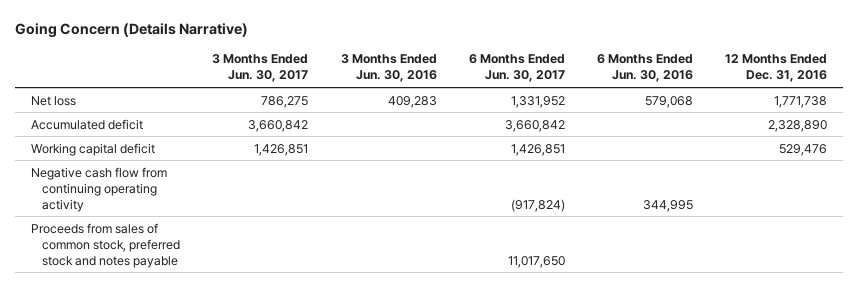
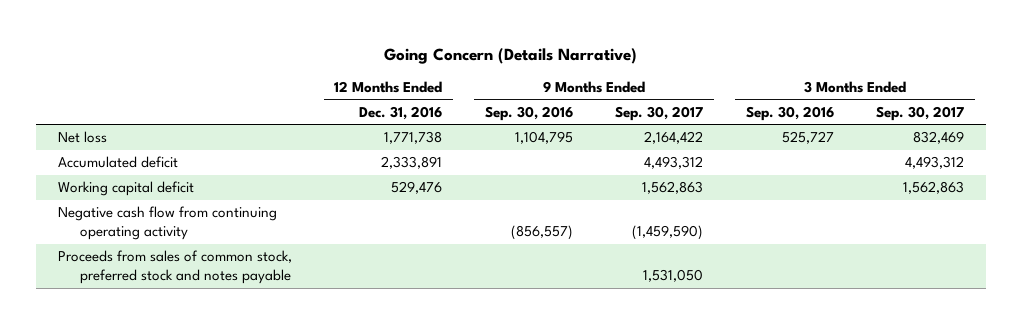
- | 3 Months Ended Jun. 30, 2017 | 3 Months Ended Jun. 30, 2016 | 6 Months Ended Jun. 30, 2017 | 6 Months Ended Jun. 30, 2016 | 12 Months Ended Dec. 31, 2016
+ | 12 Months Ended Dec. 31, 2016 | 9 Months Ended Sep. 30, 2016 | 9 Months Ended Sep. 30, 2017 | 3 Months Ended Sep. 30, 2016 | 3 Months Ended Sep. 30, 2017
- Accumulated deficit | 3,660,842 | | 3,660,842 | | 2,328,890
+ Accumulated deficit | 2,333,891 | | 4,493,312 | | 4,493,312

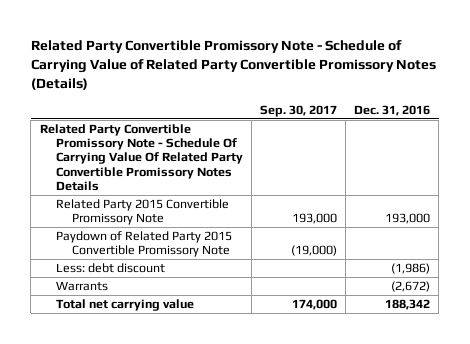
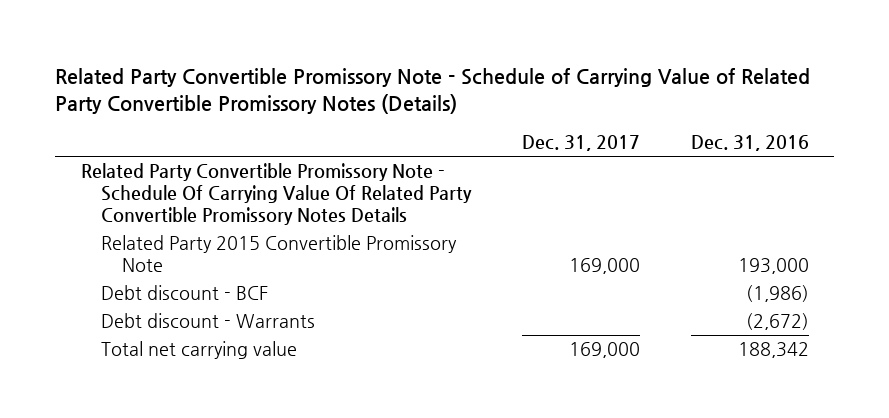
- | Sep. 30, 2017 | Dec. 31, 2016
+ | Dec. 31, 2017 | Dec. 31, 2016
- Paydown of Related Party 2015 Convertible Promissory Note | (19,000) |
- Less: debt discount | | (1,986)
- Warrants | | (2,672)
+ Debt discount - BCF | | (1,986)
+ Debt discount - Warrants | | (2,672)

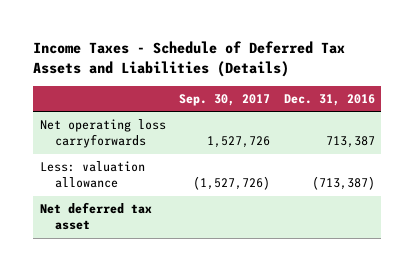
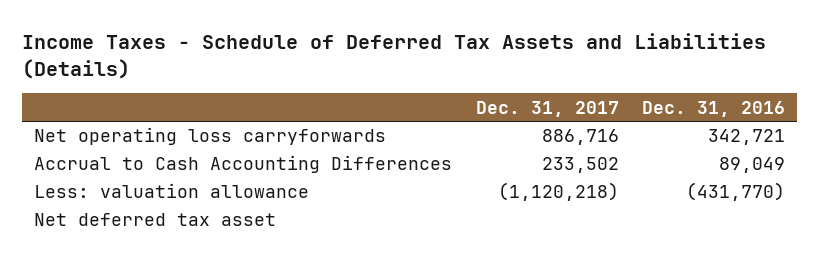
- | Sep. 30, 2017 | Dec. 31, 2016
+ | Dec. 31, 2017 | Dec. 31, 2016
- Net operating loss carryforwards | 1,527,726 | 713,387
- Less: valuation allowance | (1,527,726) | (713,387)
+ Net operating loss carryforwards | 886,716 | 342,721
+ Accrual to Cash Accounting Differences | 233,502 | 89,049
+ Less: valuation allowance | (1,120,218) | (431,770)

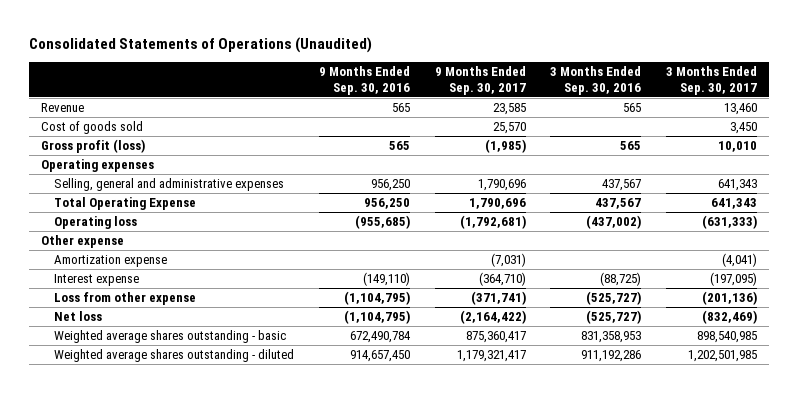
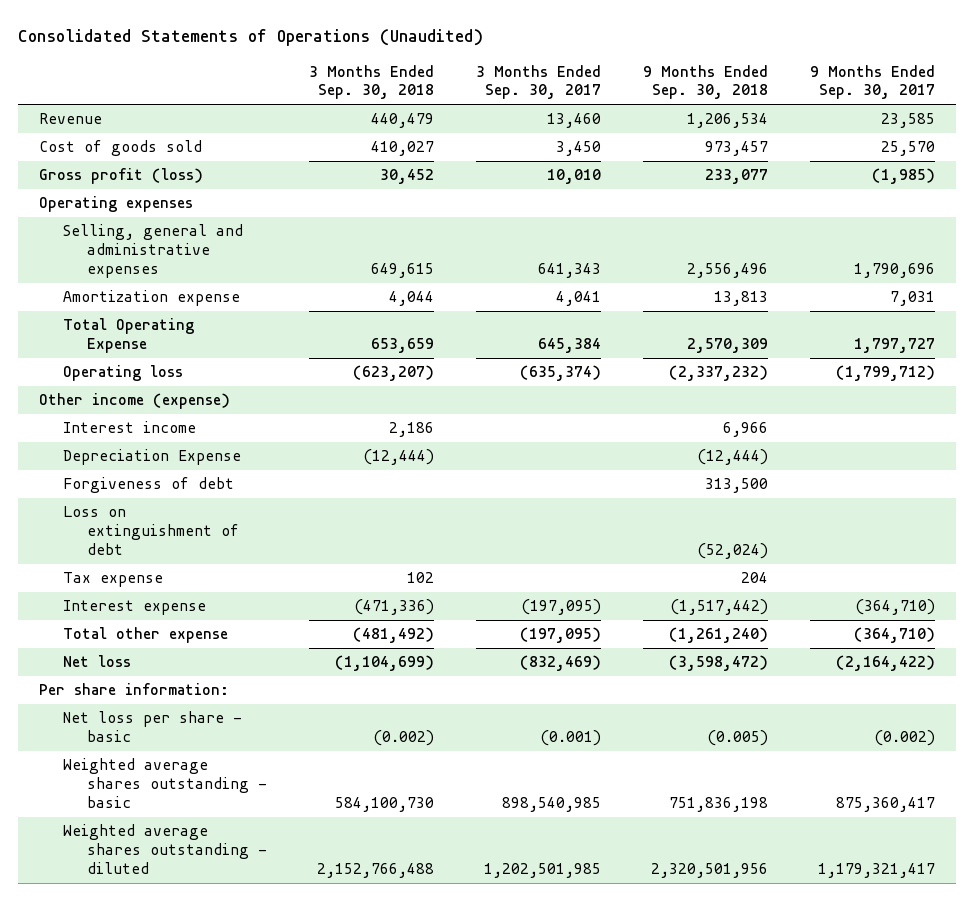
- | 9 Months Ended Sep. 30, 2016 | 9 Months Ended Sep. 30, 2017 | 3 Months Ended Sep. 30, 2016 | 3 Months Ended Sep. 30, 2017
+ | 3 Months Ended Sep. 30, 2018 | 3 Months Ended Sep. 30, 2017 | 9 Months Ended Sep. 30, 2018 | 9 Months Ended Sep. 30, 2017
- Total Operating Expense | 956,250 | 1,790,696 | 437,567 | 641,343
- Operating loss | (955,685) | (1,792,681) | (437,002) | (631,333)
- Other expense
- Amortization expense | | (7,031) | | (4,041)
+ Amortization expense | 4,044 | 4,041 | 13,813 | 7,031
+ Total Operating Expense | 653,659 | 645,384 | 2,570,309 | 1,797,727
+ Operating loss | (623,207) | (635,374) | (2,337,232) | (1,799,712)
+ Other income (expense)
+ Interest income | 2,186 | | 6,966 |
+ Depreciation Expense | (12,444) | | (12,444) |
+ Forgiveness of debt | | | 313,500 |
+ Loss on extinguishment of debt | | | (52,024) |
+ Tax expense | 102 | | 204 |
- Loss from other expense | (1,104,795) | (371,741) | (525,727) | (201,136)
+ Total other expense | (481,492) | (197,095) | (1,261,240) | (364,710)
+ Per share information:
+ Net loss per share - basic | (0.002) | (0.001) | (0.005) | (0.002)

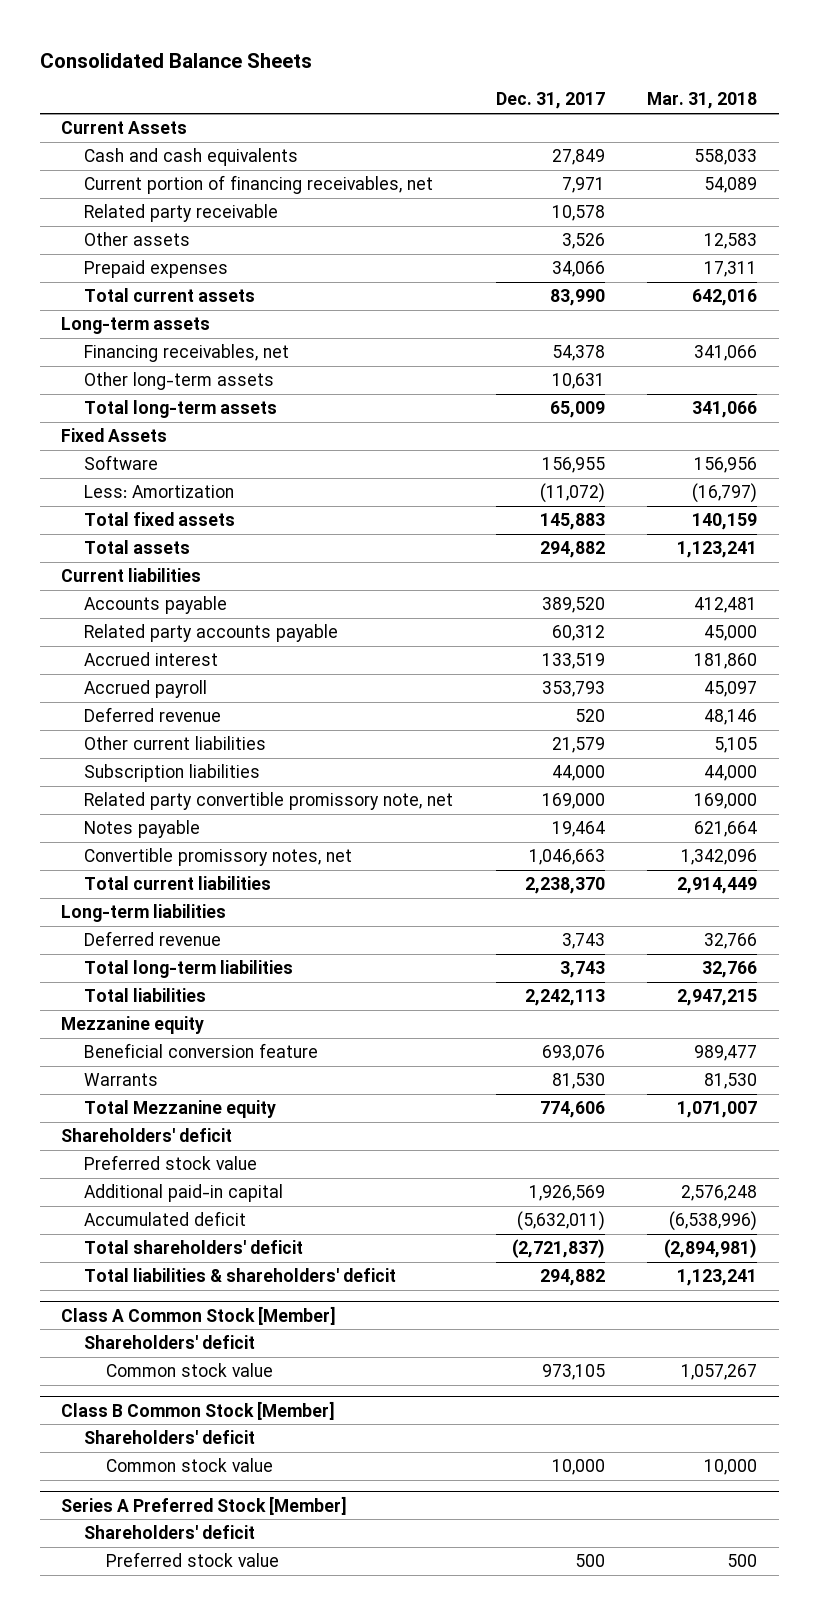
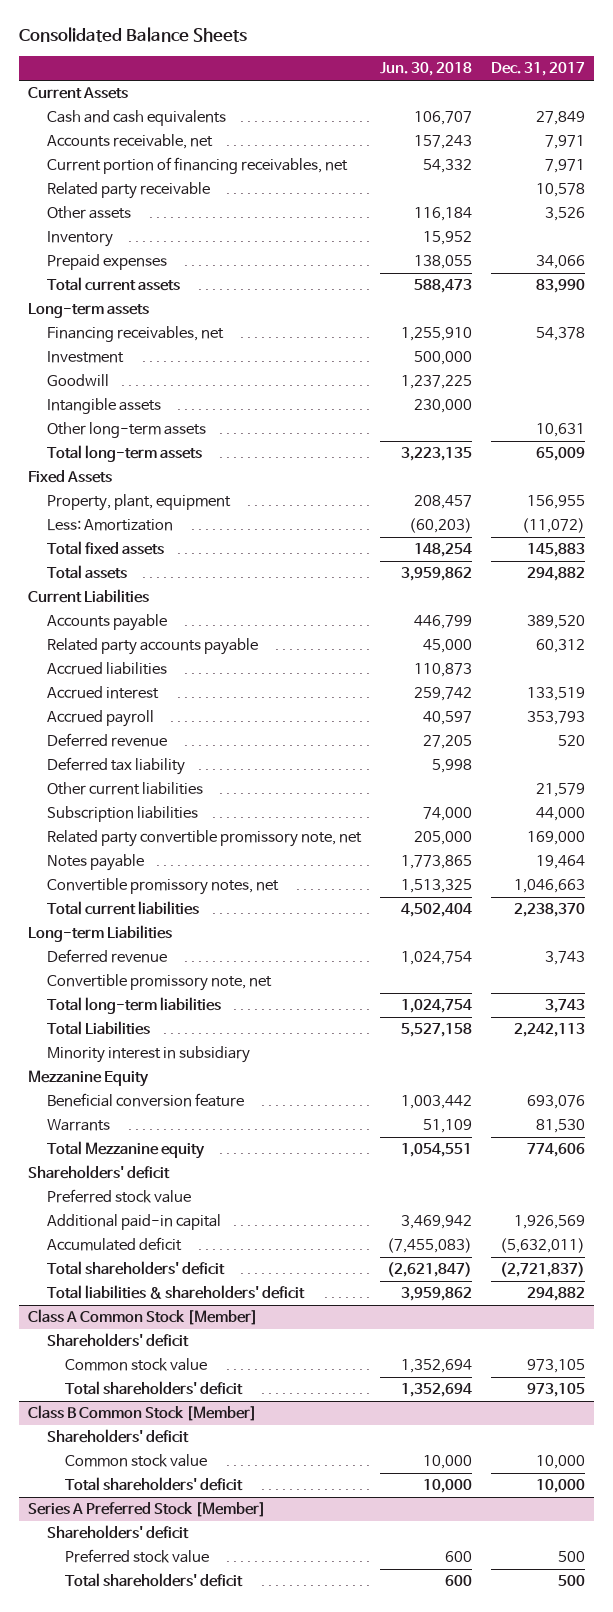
- | Dec. 31, 2017 | Mar. 31, 2018
+ | Jun. 30, 2018 | Dec. 31, 2017
+ Accounts receivable, net | 157,243 | 7,971
+ Inventory | 15,952 |
+ Investment | 500,000 |
+ Goodwill | 1,237,225 |
+ Intangible assets | 230,000 |
- Software | 156,955 | 156,956
+ Property, plant, equipment | 208,457 | 156,955
- Current liabilities
+ Current Liabilities
+ Accrued liabilities | 110,873 |
+ Deferred tax liability | 5,998 |
- Long-term liabilities
+ Long-term Liabilities
+ Convertible promissory note, net
- Total liabilities | 2,242,113 | 2,947,215
- Mezzanine equity
+ Total Liabilities | 5,527,158 | 2,242,113
+ Minority interest in subsidiary
+ Mezzanine Equity
@ Class A Common Stock [Member]
+ Total shareholders' deficit | 1,352,694 | 973,105
@ Class B Common Stock [Member]
+ Total shareholders' deficit | 10,000 | 10,000
@ Series A Preferred Stock [Member]
+ Total shareholders' deficit | 600 | 500

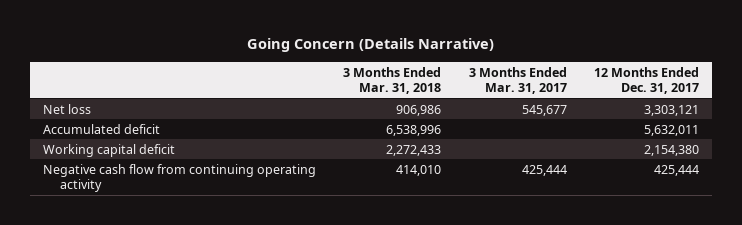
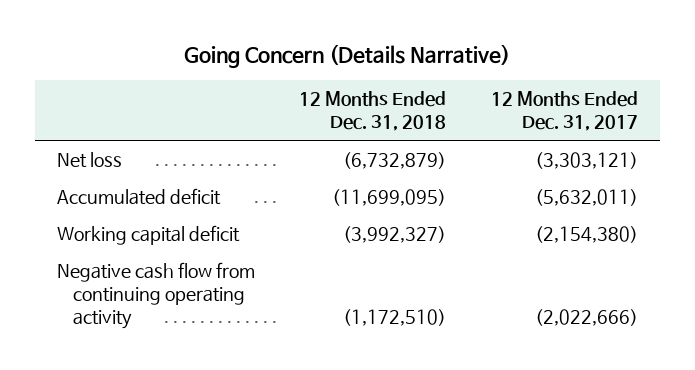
- | 3 Months Ended Mar. 31, 2018 | 3 Months Ended Mar. 31, 2017 | 12 Months Ended Dec. 31, 2017
+ | 12 Months Ended Dec. 31, 2018 | 12 Months Ended Dec. 31, 2017
- Net loss | 906,986 | 545,677 | 3,303,121
- Accumulated deficit | 6,538,996 | | 5,632,011
- Working capital deficit | 2,272,433 | | 2,154,380
- Negative cash flow from continuing operating activity | 414,010 | 425,444 | 425,444
+ Net loss | (6,732,879) | (3,303,121)
+ Accumulated deficit | (11,699,095) | (5,632,011)
+ Working capital deficit | (3,992,327) | (2,154,380)
+ Negative cash flow from continuing operating activity | (1,172,510) | (2,022,666)

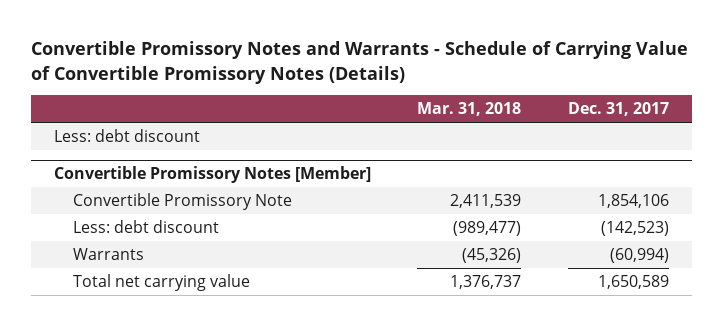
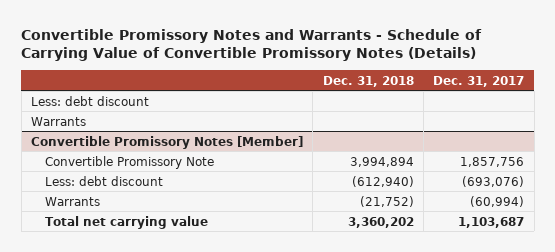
- | Mar. 31, 2018 | Dec. 31, 2017
+ | Dec. 31, 2018 | Dec. 31, 2017
+ Warrants
@ Convertible Promissory Notes [Member]
- Convertible Promissory Note | 2,411,539 | 1,854,106
- Less: debt discount | (989,477) | (142,523)
+ Convertible Promissory Note | 3,994,894 | 1,857,756
+ Less: debt discount | (612,940) | (693,076)
- Total net carrying value | 1,376,737 | 1,650,589
+ Total net carrying value | 3,360,202 | 1,103,687

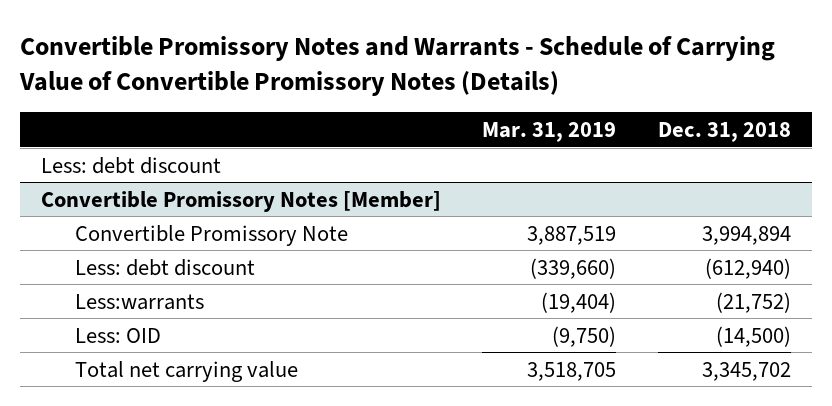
- | Dec. 31, 2018 | Dec. 31, 2017
+ | Mar. 31, 2019 | Dec. 31, 2018
- Warrants
@ Convertible Promissory Notes [Member]
- Warrants | (21,752) | (60,994)
- Total net carrying value | 3,360,202 | 1,103,687
+ Less:warrants | (19,404) | (21,752)
+ Less: OID | (9,750) | (14,500)
+ Total net carrying value | 3,518,705 | 3,345,702

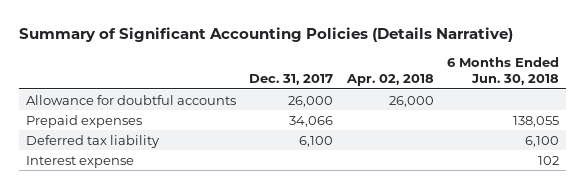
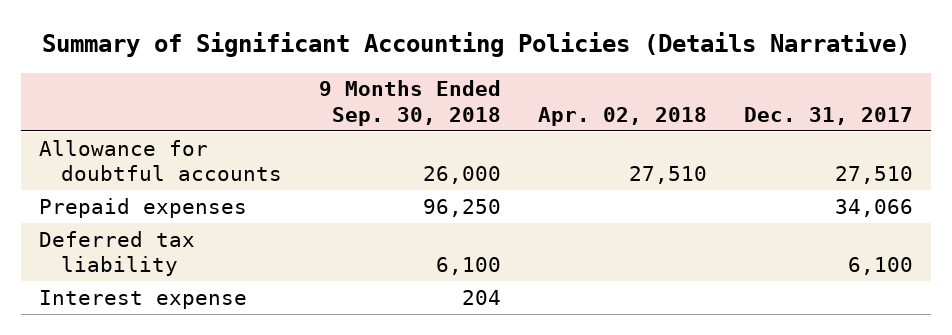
- | Dec. 31, 2017 | Apr. 02, 2018 | 6 Months Ended Jun. 30, 2018
+ | 9 Months Ended Sep. 30, 2018 | Apr. 02, 2018 | Dec. 31, 2017
- Allowance for doubtful accounts | 26,000 | 26,000 |
+ Allowance for doubtful accounts | 26,000 | 27,510 | 27,510

